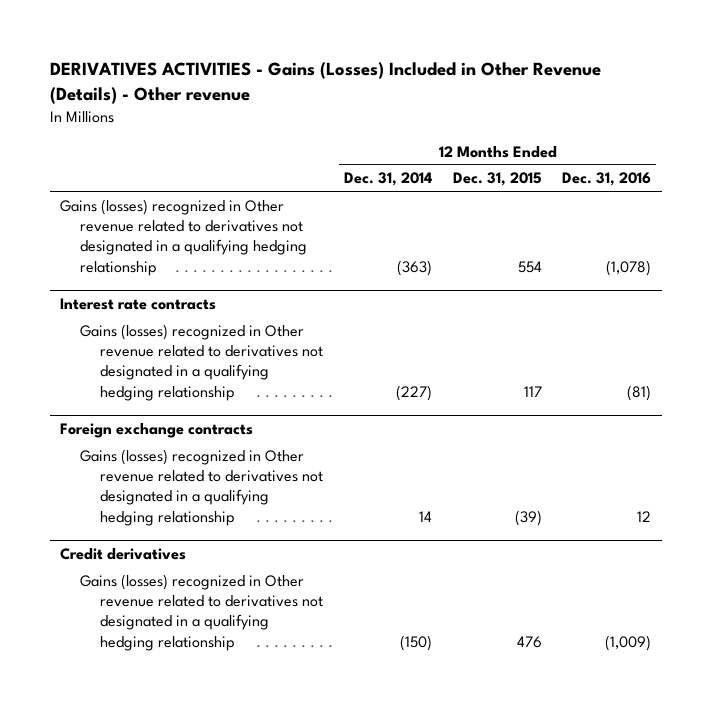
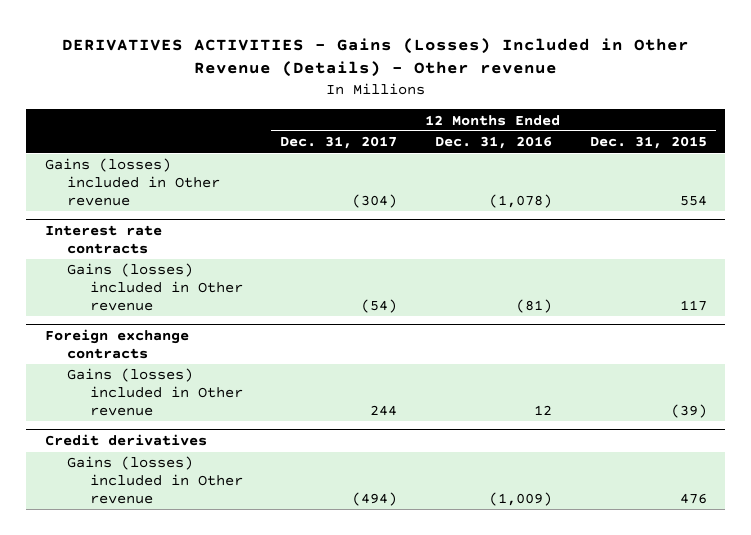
- | 12 Months Ended Dec. 31, 2014 | 12 Months Ended Dec. 31, 2015 | 12 Months Ended Dec. 31, 2016
+ | 12 Months Ended Dec. 31, 2017 | 12 Months Ended Dec. 31, 2016 | 12 Months Ended Dec. 31, 2015
- Gains (losses) recognized in Other revenue related to derivatives not designated in a qualifying hedging relationship | (363) | 554 | (1,078)
+ Gains (losses) included in Other revenue | (304) | (1,078) | 554
@ Interest rate contracts
- Gains (losses) recognized in Other revenue related to derivatives not designated in a qualifying hedging relationship | (227) | 117 | (81)
+ Gains (losses) included in Other revenue | (54) | (81) | 117
@ Foreign exchange contracts
- Gains (losses) recognized in Other revenue related to derivatives not designated in a qualifying hedging relationship | 14 | (39) | 12
+ Gains (losses) included in Other revenue | 244 | 12 | (39)
@ Credit derivatives
- Gains (losses) recognized in Other revenue related to derivatives not designated in a qualifying hedging relationship | (150) | 476 | (1,009)
+ Gains (losses) included in Other revenue | (494) | (1,009) | 476

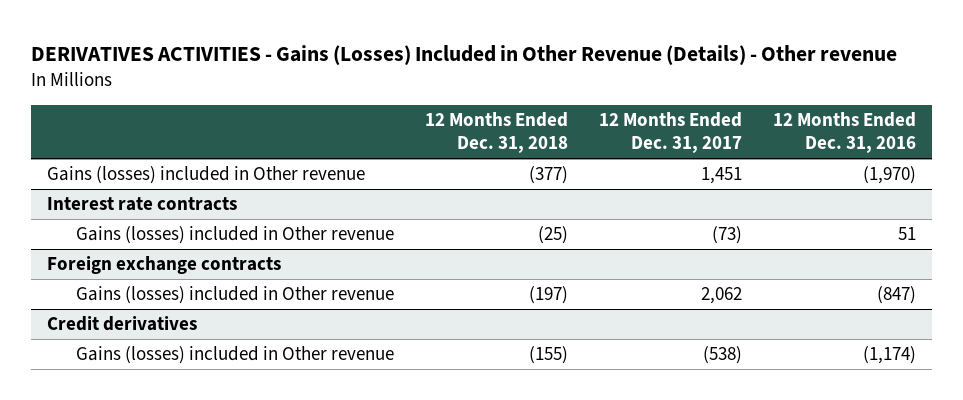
- | 12 Months Ended Dec. 31, 2017 | 12 Months Ended Dec. 31, 2016 | 12 Months Ended Dec. 31, 2015
+ | 12 Months Ended Dec. 31, 2018 | 12 Months Ended Dec. 31, 2017 | 12 Months Ended Dec. 31, 2016
- Gains (losses) included in Other revenue | (304) | (1,078) | 554
+ Gains (losses) included in Other revenue | (377) | 1,451 | (1,970)
@ Interest rate contracts
- Gains (losses) included in Other revenue | (54) | (81) | 117
+ Gains (losses) included in Other revenue | (25) | (73) | 51
@ Foreign exchange contracts
- Gains (losses) included in Other revenue | 244 | 12 | (39)
+ Gains (losses) included in Other revenue | (197) | 2,062 | (847)
@ Credit derivatives
- Gains (losses) included in Other revenue | (494) | (1,009) | 476
+ Gains (losses) included in Other revenue | (155) | (538) | (1,174)

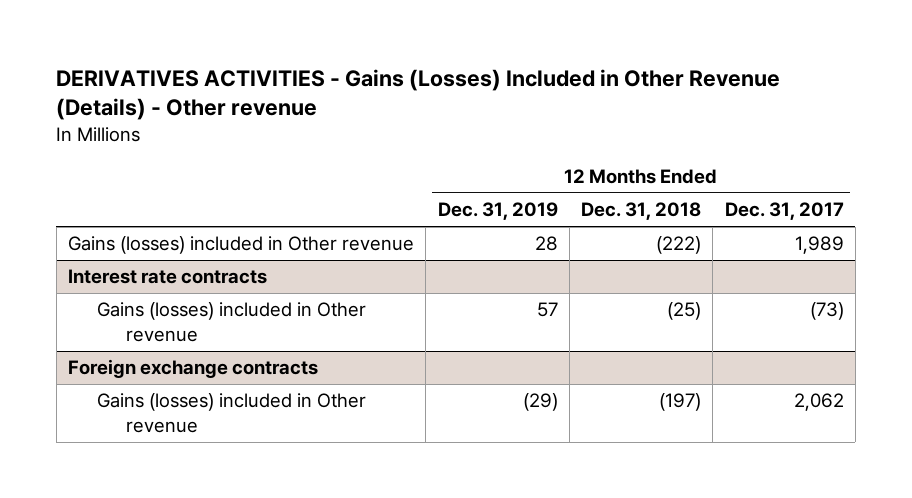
- | 12 Months Ended Dec. 31, 2018 | 12 Months Ended Dec. 31, 2017 | 12 Months Ended Dec. 31, 2016
+ | 12 Months Ended Dec. 31, 2019 | 12 Months Ended Dec. 31, 2018 | 12 Months Ended Dec. 31, 2017
- Gains (losses) included in Other revenue | (377) | 1,451 | (1,970)
+ Gains (losses) included in Other revenue | 28 | (222) | 1,989
- Credit derivatives
- Gains (losses) included in Other revenue | (155) | (538) | (1,174)

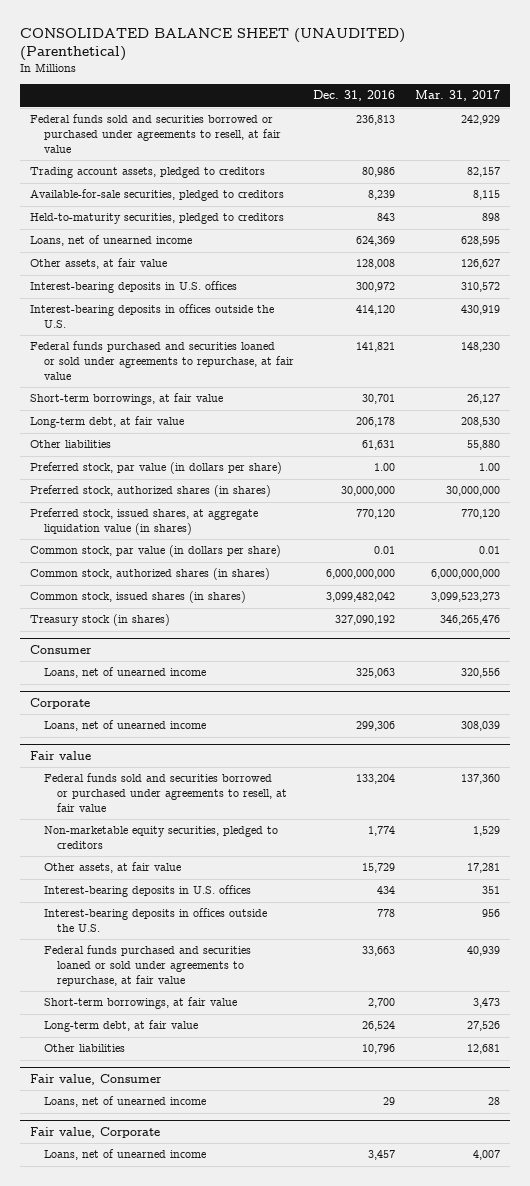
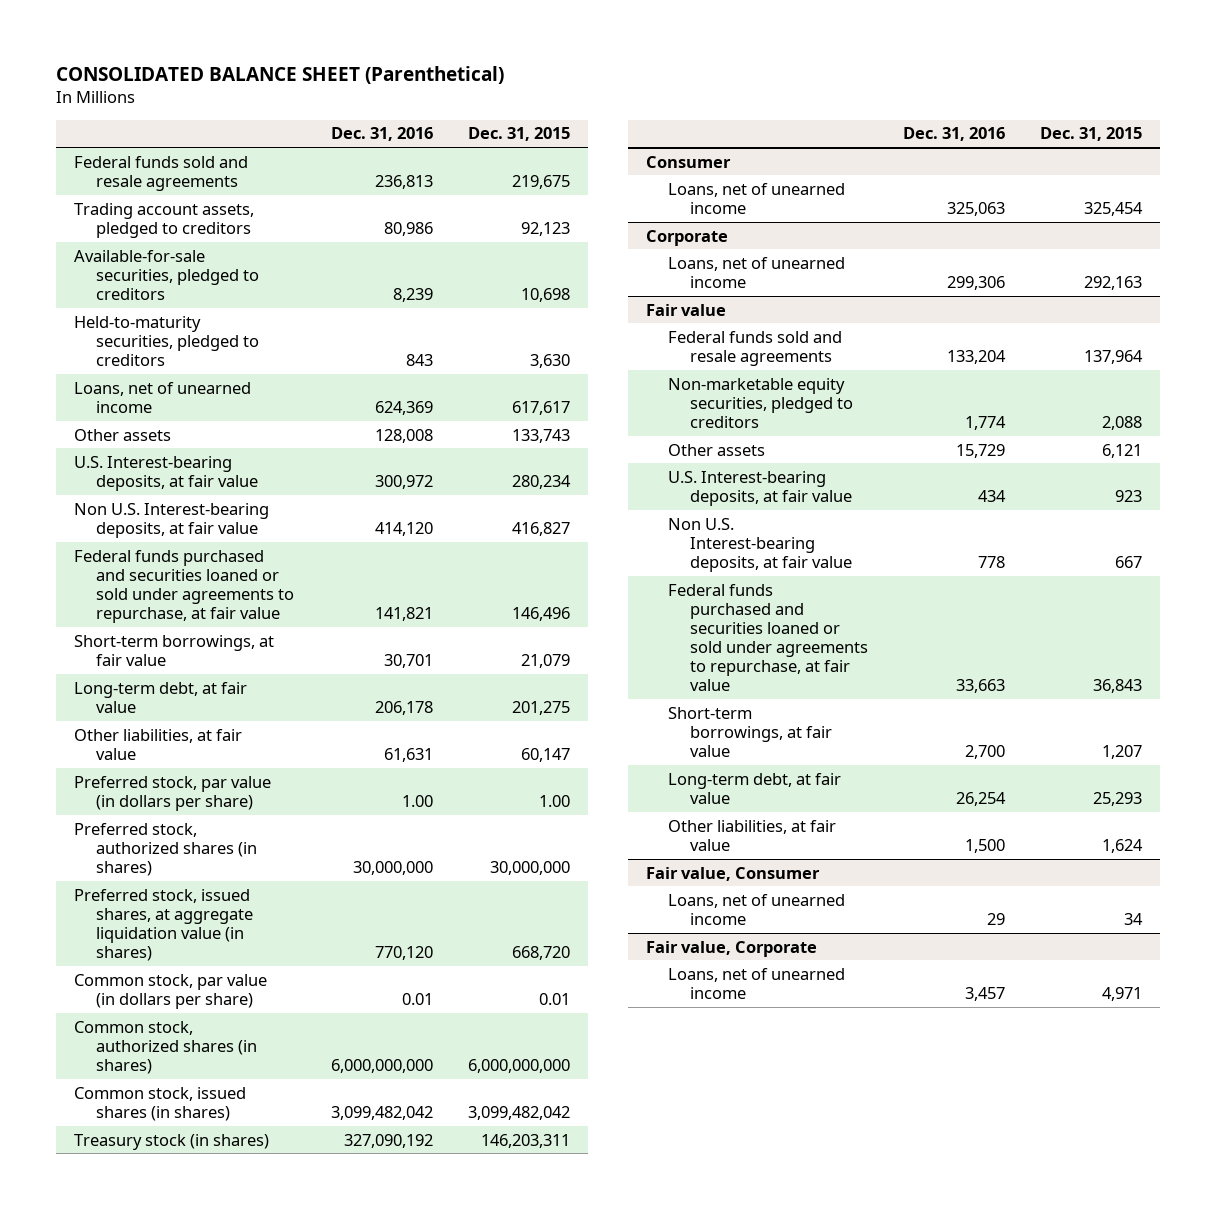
- CONSOLIDATED BALANCE SHEET (UNAUDITED) (Parenthetical)
+ CONSOLIDATED BALANCE SHEET (Parenthetical)
- | Dec. 31, 2016 | Mar. 31, 2017
+ | Dec. 31, 2016 | Dec. 31, 2015
- Federal funds sold and securities borrowed or purchased under agreements to resell, at fair value | 236,813 | 242,929
+ Federal funds sold and resale agreements | 236,813 | 219,675
- Other assets, at fair value | 128,008 | 126,627
- Interest-bearing deposits in U.S. offices | 300,972 | 310,572
- Interest-bearing deposits in offices outside the U.S. | 414,120 | 430,919
+ Other assets | 128,008 | 133,743
+ U.S. Interest-bearing deposits, at fair value | 300,972 | 280,234
+ Non U.S. Interest-bearing deposits, at fair value | 414,120 | 416,827
- Other liabilities | 61,631 | 55,880
+ Other liabilities, at fair value | 61,631 | 60,147
@ Fair value
- Federal funds sold and securities borrowed or purchased under agreements to resell, at fair value | 133,204 | 137,360
+ Federal funds sold and resale agreements | 133,204 | 137,964
- Other assets, at fair value | 15,729 | 17,281
- Interest-bearing deposits in U.S. offices | 434 | 351
- Interest-bearing deposits in offices outside the U.S. | 778 | 956
+ Other assets | 15,729 | 6,121
+ U.S. Interest-bearing deposits, at fair value | 434 | 923
+ Non U.S. Interest-bearing deposits, at fair value | 778 | 667
- Long-term debt, at fair value | 26,524 | 27,526
- Other liabilities | 10,796 | 12,681
+ Long-term debt, at fair value | 26,254 | 25,293
+ Other liabilities, at fair value | 1,500 | 1,624

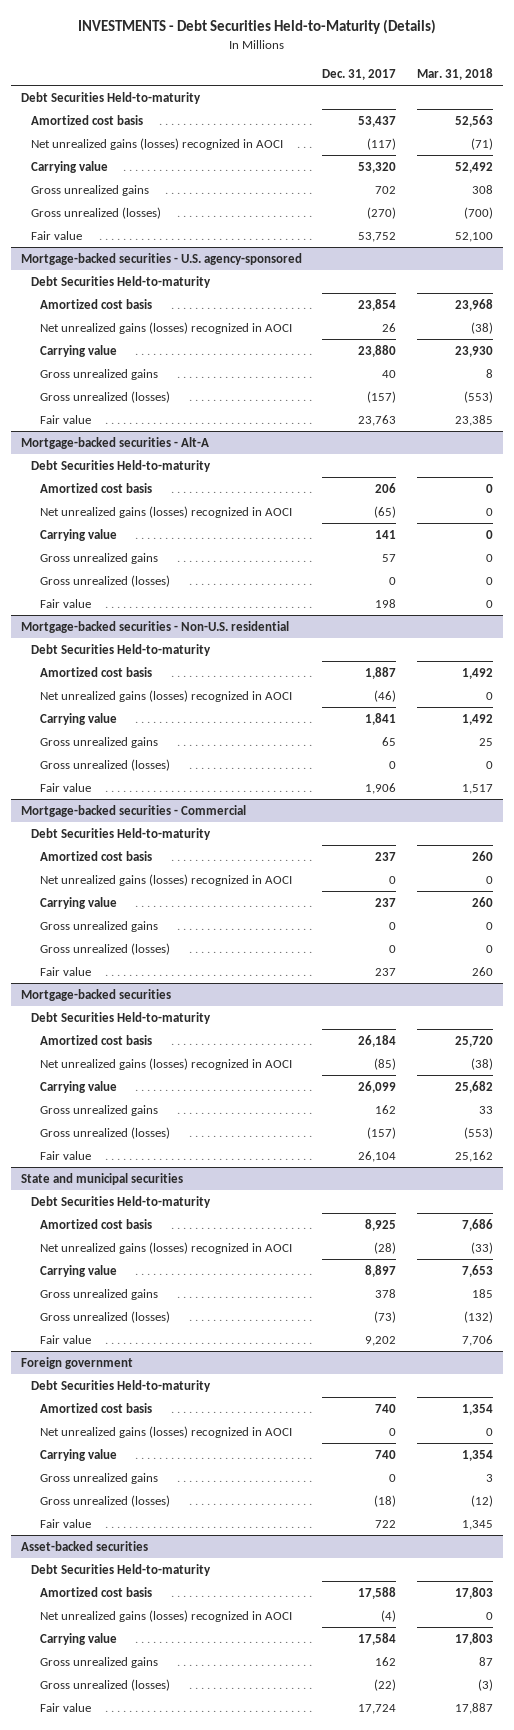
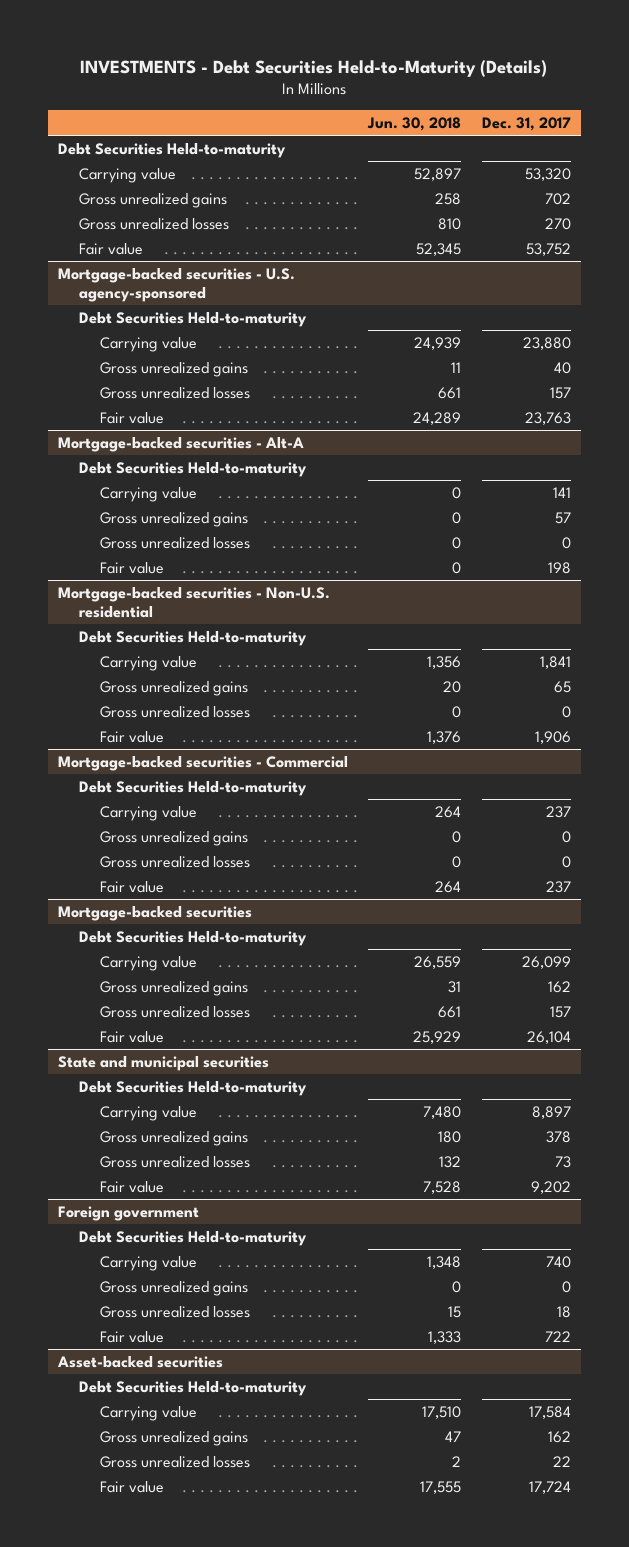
- | Dec. 31, 2017 | Mar. 31, 2018
+ | Jun. 30, 2018 | Dec. 31, 2017
- Amortized cost basis | 53,437 | 52,563
- Net unrealized gains (losses) recognized in AOCI | (117) | (71)
- Gross unrealized (losses) | (270) | (700)
+ Gross unrealized losses | 810 | 270
@ Mortgage-backed securities - U.S. agency-sponsored
- Amortized cost basis | 23,854 | 23,968
- Net unrealized gains (losses) recognized in AOCI | 26 | (38)
- Gross unrealized (losses) | (157) | (553)
+ Gross unrealized losses | 661 | 157
@ Mortgage-backed securities - Alt-A
- Amortized cost basis | 206 | 0
- Net unrealized gains (losses) recognized in AOCI | (65) | 0
- Gross unrealized (losses) | 0 | 0
+ Gross unrealized losses | 0 | 0
@ Mortgage-backed securities - Non-U.S. residential
- Amortized cost basis | 1,887 | 1,492
- Net unrealized gains (losses) recognized in AOCI | (46) | 0
- Gross unrealized (losses) | 0 | 0
+ Gross unrealized losses | 0 | 0
@ Mortgage-backed securities - Commercial
- Amortized cost basis | 237 | 260
- Net unrealized gains (losses) recognized in AOCI | 0 | 0
- Gross unrealized (losses) | 0 | 0
+ Gross unrealized losses | 0 | 0
@ Mortgage-backed securities
- Amortized cost basis | 26,184 | 25,720
- Net unrealized gains (losses) recognized in AOCI | (85) | (38)
- Gross unrealized (losses) | (157) | (553)
+ Gross unrealized losses | 661 | 157
@ State and municipal securities
- Amortized cost basis | 8,925 | 7,686
- Net unrealized gains (losses) recognized in AOCI | (28) | (33)
- Gross unrealized (losses) | (73) | (132)
+ Gross unrealized losses | 132 | 73
@ Foreign government
- Amortized cost basis | 740 | 1,354
- Net unrealized gains (losses) recognized in AOCI | 0 | 0
- Gross unrealized (losses) | (18) | (12)
+ Gross unrealized losses | 15 | 18
@ Asset-backed securities
- Amortized cost basis | 17,588 | 17,803
- Net unrealized gains (losses) recognized in AOCI | (4) | 0
- Gross unrealized (losses) | (22) | (3)
+ Gross unrealized losses | 2 | 22

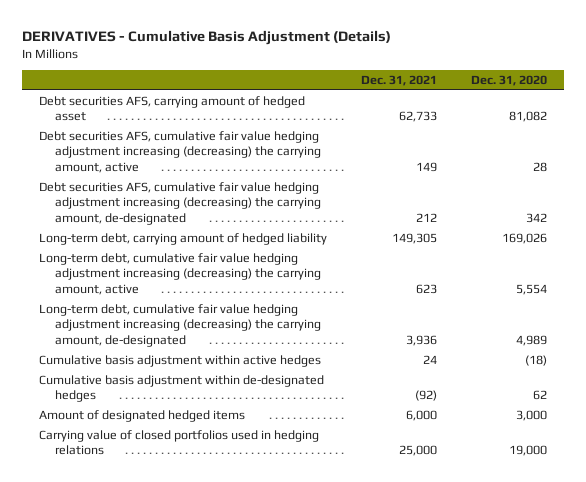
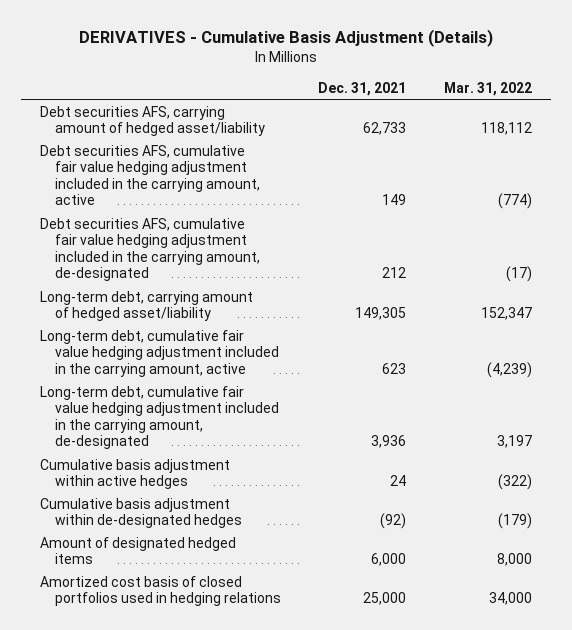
- | Dec. 31, 2021 | Dec. 31, 2020
+ | Dec. 31, 2021 | Mar. 31, 2022
- Debt securities AFS, carrying amount of hedged asset | 62,733 | 81,082
- Debt securities AFS, cumulative fair value hedging adjustment increasing (decreasing) the carrying amount, active | 149 | 28
- Debt securities AFS, cumulative fair value hedging adjustment increasing (decreasing) the carrying amount, de-designated | 212 | 342
- Long-term debt, carrying amount of hedged liability | 149,305 | 169,026
- Long-term debt, cumulative fair value hedging adjustment increasing (decreasing) the carrying amount, active | 623 | 5,554
- Long-term debt, cumulative fair value hedging adjustment increasing (decreasing) the carrying amount, de-designated | 3,936 | 4,989
+ Debt securities AFS, carrying amount of hedged asset/liability | 62,733 | 118,112
+ Debt securities AFS, cumulative fair value hedging adjustment included in the carrying amount, active | 149 | (774)
+ Debt securities AFS, cumulative fair value hedging adjustment included in the carrying amount, de-designated | 212 | (17)
+ Long-term debt, carrying amount of hedged asset/liability | 149,305 | 152,347
+ Long-term debt, cumulative fair value hedging adjustment included in the carrying amount, active | 623 | (4,239)
+ Long-term debt, cumulative fair value hedging adjustment included in the carrying amount, de-designated | 3,936 | 3,197
- Carrying value of closed portfolios used in hedging relations | 25,000 | 19,000
+ Amortized cost basis of closed portfolios used in hedging relations | 25,000 | 34,000

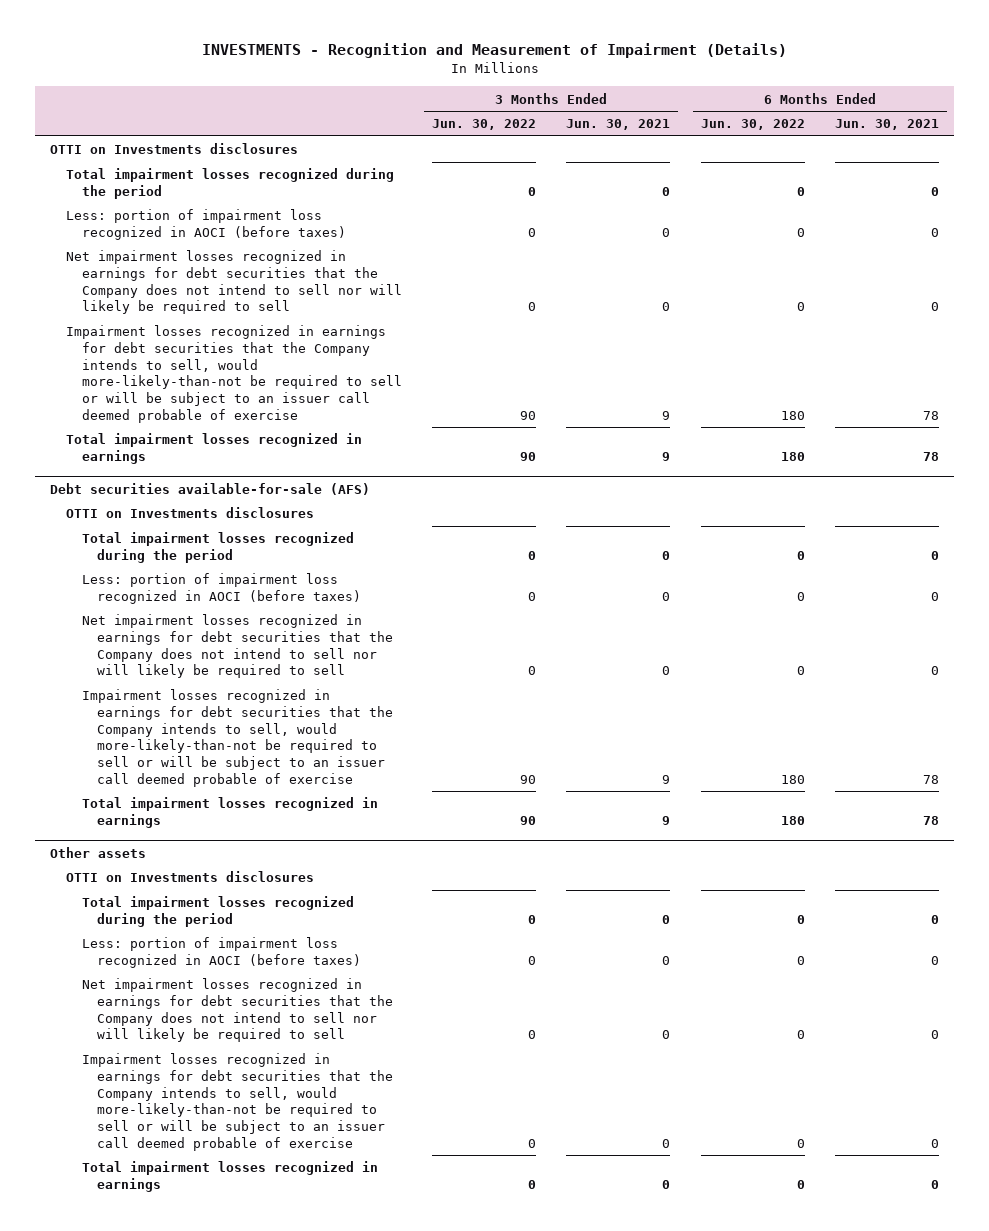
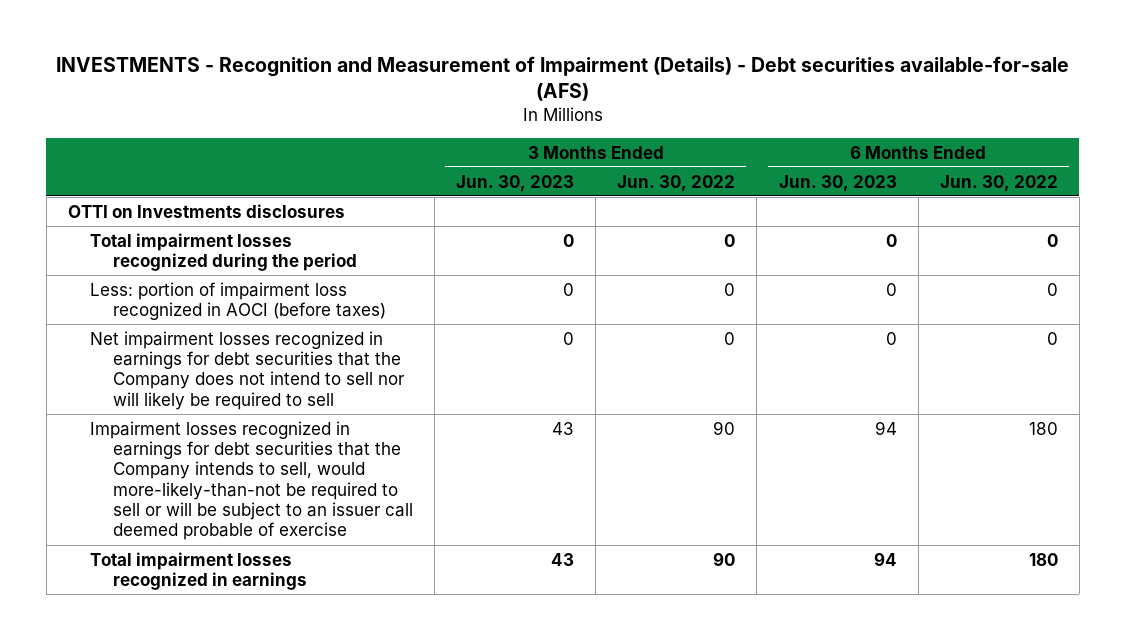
- INVESTMENTS - Recognition and Measurement of Impairment (Details)
+ INVESTMENTS - Recognition and Measurement of Impairment (Details) - Debt securities available-for-sale (AFS)
- | 3 Months Ended Jun. 30, 2022 | 3 Months Ended Jun. 30, 2021 | 6 Months Ended Jun. 30, 2022 | 6 Months Ended Jun. 30, 2021
+ | 3 Months Ended Jun. 30, 2023 | 3 Months Ended Jun. 30, 2022 | 6 Months Ended Jun. 30, 2023 | 6 Months Ended Jun. 30, 2022
- Debt securities available-for-sale (AFS)
- OTTI on Investments disclosures
- Total impairment losses recognized during the period | 0 | 0 | 0 | 0
- Less: portion of impairment loss recognized in AOCI (before taxes) | 0 | 0 | 0 | 0
- Net impairment losses recognized in earnings for debt securities that the Company does not intend to sell nor will likely be required to sell | 0 | 0 | 0 | 0
- Impairment losses recognized in earnings for debt securities that the Company intends to sell, would more-likely-than-not be required to sell or will be subject to an issuer call deemed probable of exercise | 90 | 9 | 180 | 78
- Total impairment losses recognized in earnings | 90 | 9 | 180 | 78
- Other assets
- OTTI on Investments disclosures
- Total impairment losses recognized during the period | 0 | 0 | 0 | 0
- Less: portion of impairment loss recognized in AOCI (before taxes) | 0 | 0 | 0 | 0
- Net impairment losses recognized in earnings for debt securities that the Company does not intend to sell nor will likely be required to sell | 0 | 0 | 0 | 0
- Impairment losses recognized in earnings for debt securities that the Company intends to sell, would more-likely-than-not be required to sell or will be subject to an issuer call deemed probable of exercise | 0 | 0 | 0 | 0
- Total impairment losses recognized in earnings | 0 | 0 | 0 | 0

